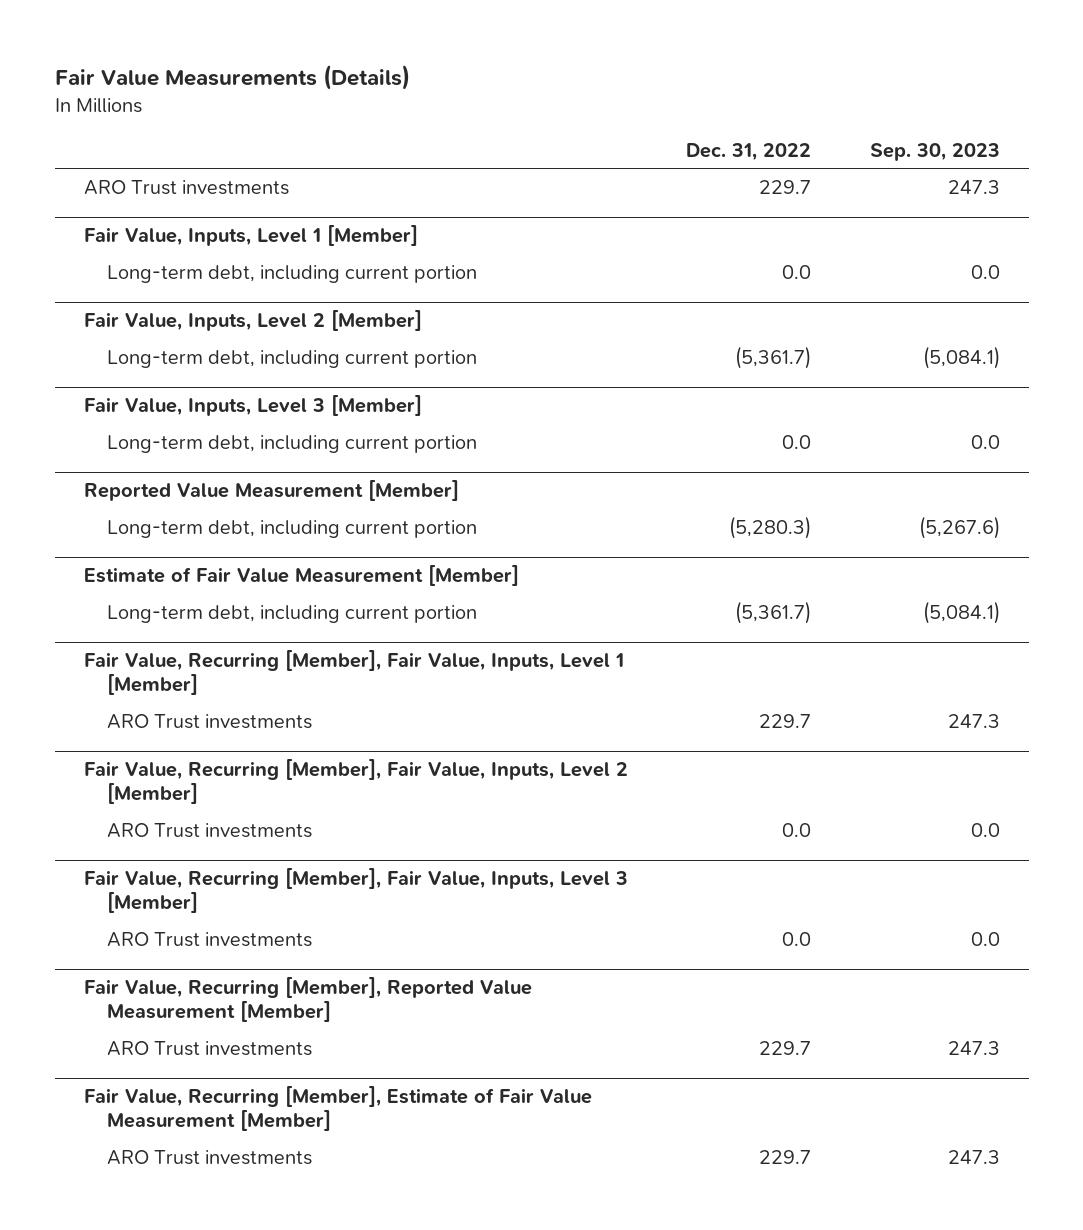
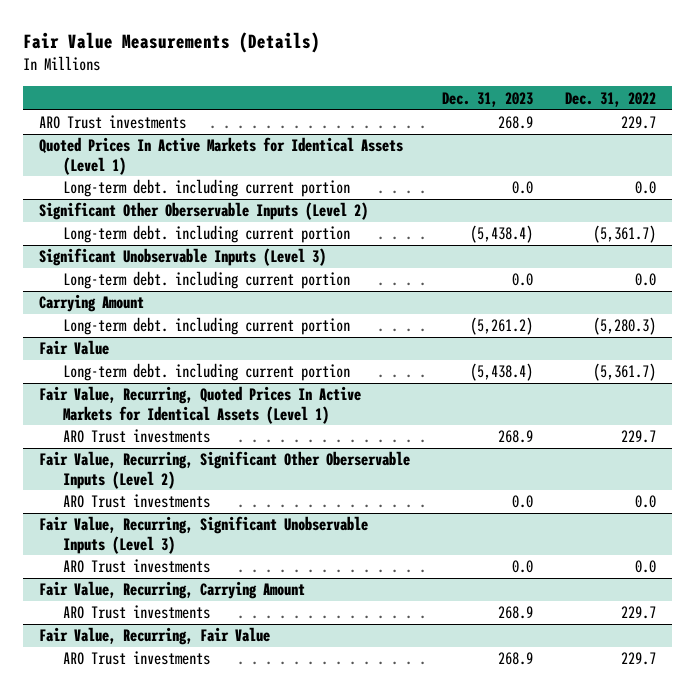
- | Dec. 31, 2022 | Sep. 30, 2023
+ | Dec. 31, 2023 | Dec. 31, 2022
- Fair Value, Inputs, Level 1 [Member]
- Long-term debt, including current portion | 0.0 | 0.0
- Fair Value, Inputs, Level 2 [Member]
- Long-term debt, including current portion | (5,361.7) | (5,084.1)
- Fair Value, Inputs, Level 3 [Member]
- Long-term debt, including current portion | 0.0 | 0.0
- Reported Value Measurement [Member]
- Long-term debt, including current portion | (5,280.3) | (5,267.6)
- Estimate of Fair Value Measurement [Member]
- Long-term debt, including current portion | (5,361.7) | (5,084.1)
- Fair Value, Recurring [Member], Fair Value, Inputs, Level 1 [Member]
+ Quoted Prices In Active Markets for Identical Assets (Level 1)
+ Long-term debt. including current portion | 0.0 | 0.0
+ Significant Other Oberservable Inputs (Level 2)
+ Long-term debt. including current portion | (5,438.4) | (5,361.7)
+ Significant Unobservable Inputs (Level 3)
+ Long-term debt. including current portion | 0.0 | 0.0
+ Carrying Amount
+ Long-term debt. including current portion | (5,261.2) | (5,280.3)
+ Fair Value
+ Long-term debt. including current portion | (5,438.4) | (5,361.7)
+ Fair Value, Recurring, Quoted Prices In Active Markets for Identical Assets (Level 1)
- Fair Value, Recurring [Member], Fair Value, Inputs, Level 2 [Member]
+ Fair Value, Recurring, Significant Other Oberservable Inputs (Level 2)
- Fair Value, Recurring [Member], Fair Value, Inputs, Level 3 [Member]
+ Fair Value, Recurring, Significant Unobservable Inputs (Level 3)
- Fair Value, Recurring [Member], Reported Value Measurement [Member]
+ Fair Value, Recurring, Carrying Amount
- Fair Value, Recurring [Member], Estimate of Fair Value Measurement [Member]
+ Fair Value, Recurring, Fair Value

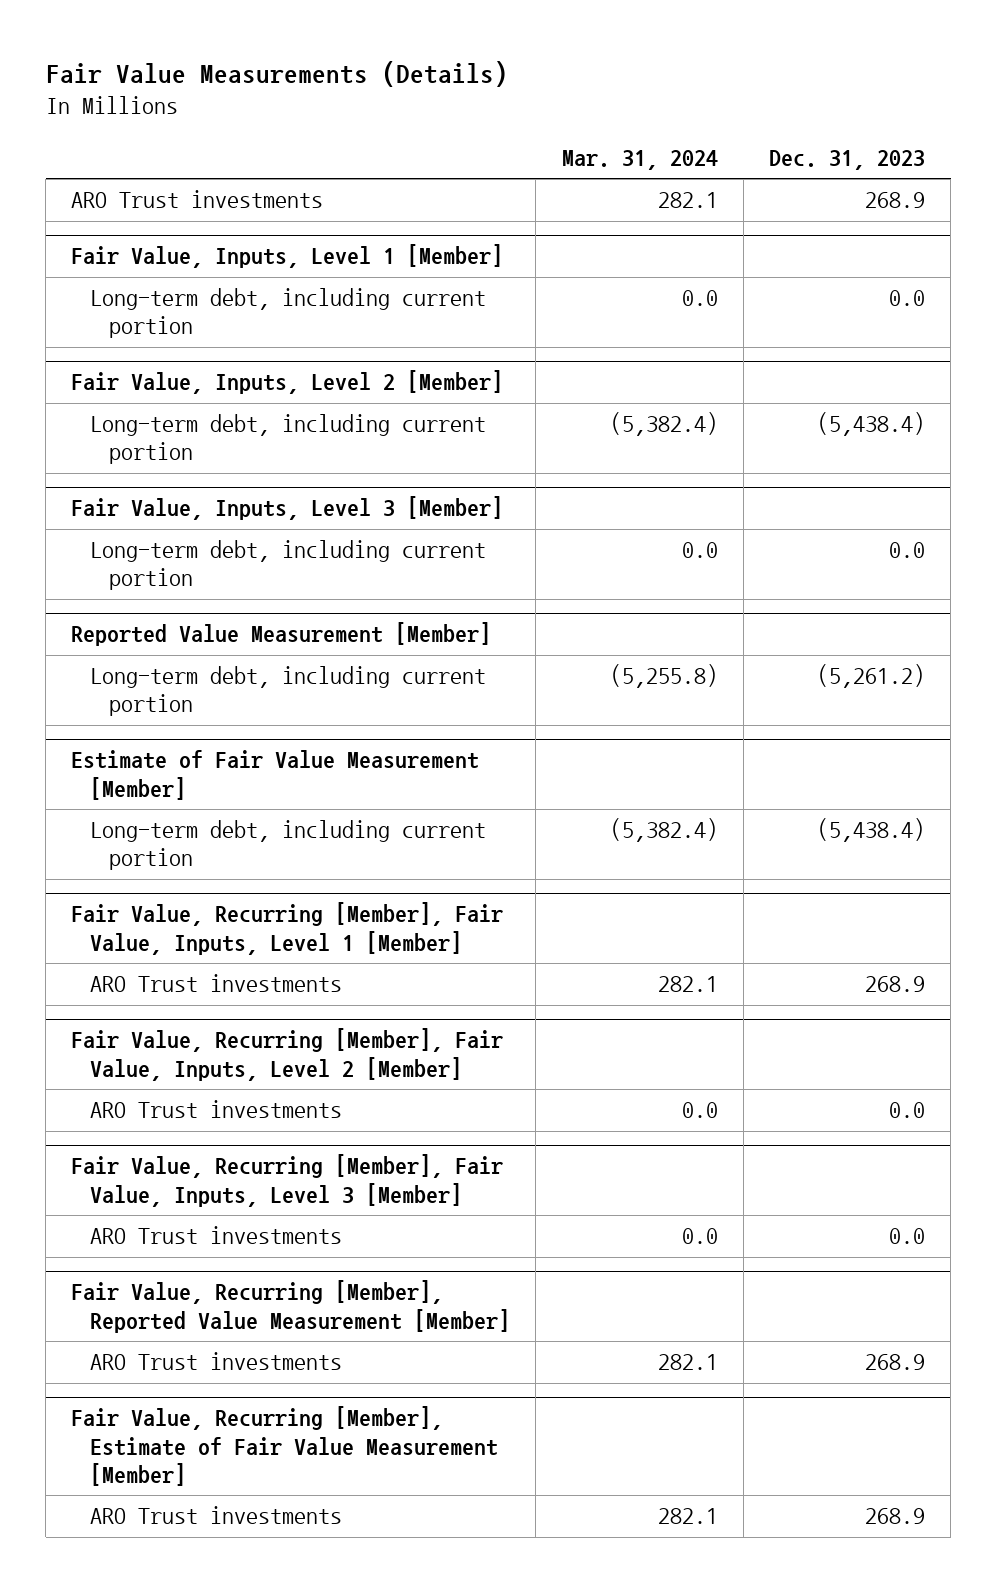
- | Dec. 31, 2023 | Dec. 31, 2022
+ | Mar. 31, 2024 | Dec. 31, 2023
- Quoted Prices In Active Markets for Identical Assets (Level 1)
- Long-term debt. including current portion | 0.0 | 0.0
- Significant Other Oberservable Inputs (Level 2)
- Long-term debt. including current portion | (5,438.4) | (5,361.7)
- Significant Unobservable Inputs (Level 3)
- Long-term debt. including current portion | 0.0 | 0.0
- Carrying Amount
- Long-term debt. including current portion | (5,261.2) | (5,280.3)
- Fair Value
- Long-term debt. including current portion | (5,438.4) | (5,361.7)
- Fair Value, Recurring, Quoted Prices In Active Markets for Identical Assets (Level 1)
+ Fair Value, Inputs, Level 1 [Member]
+ Long-term debt, including current portion | 0.0 | 0.0
+ Fair Value, Inputs, Level 2 [Member]
+ Long-term debt, including current portion | (5,382.4) | (5,438.4)
+ Fair Value, Inputs, Level 3 [Member]
+ Long-term debt, including current portion | 0.0 | 0.0
+ Reported Value Measurement [Member]
+ Long-term debt, including current portion | (5,255.8) | (5,261.2)
+ Estimate of Fair Value Measurement [Member]
+ Long-term debt, including current portion | (5,382.4) | (5,438.4)
+ Fair Value, Recurring [Member], Fair Value, Inputs, Level 1 [Member]
- Fair Value, Recurring, Significant Other Oberservable Inputs (Level 2)
+ Fair Value, Recurring [Member], Fair Value, Inputs, Level 2 [Member]
- Fair Value, Recurring, Significant Unobservable Inputs (Level 3)
+ Fair Value, Recurring [Member], Fair Value, Inputs, Level 3 [Member]
- Fair Value, Recurring, Carrying Amount
+ Fair Value, Recurring [Member], Reported Value Measurement [Member]
- Fair Value, Recurring, Fair Value
+ Fair Value, Recurring [Member], Estimate of Fair Value Measurement [Member]

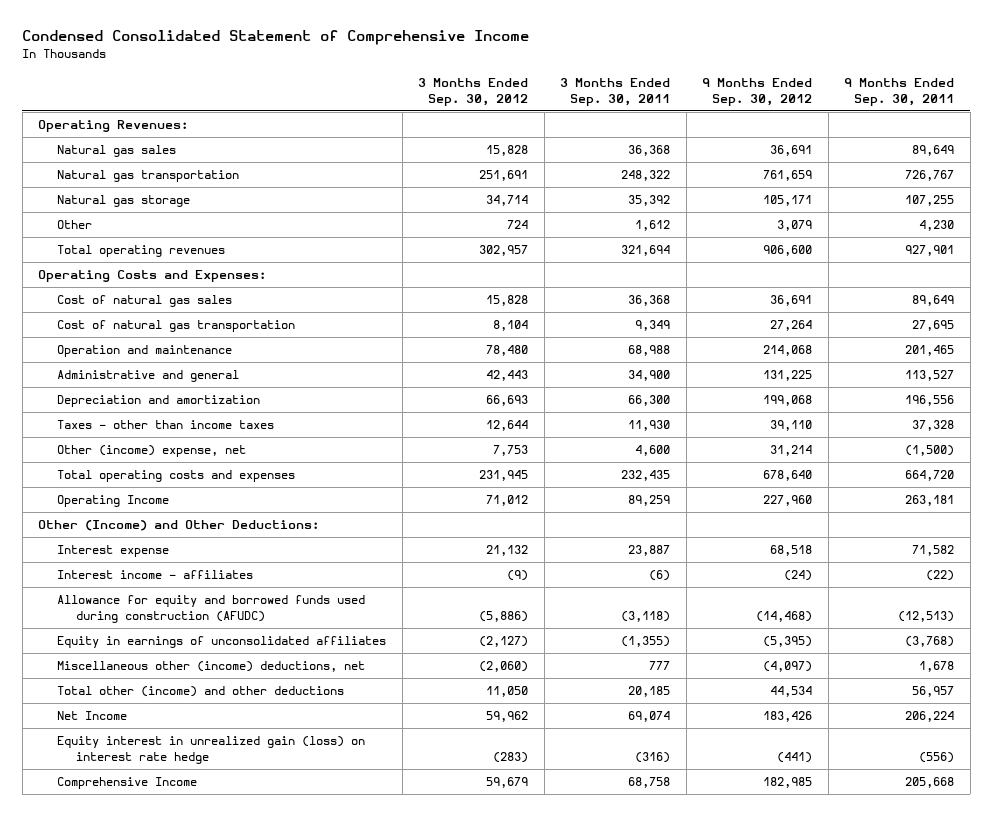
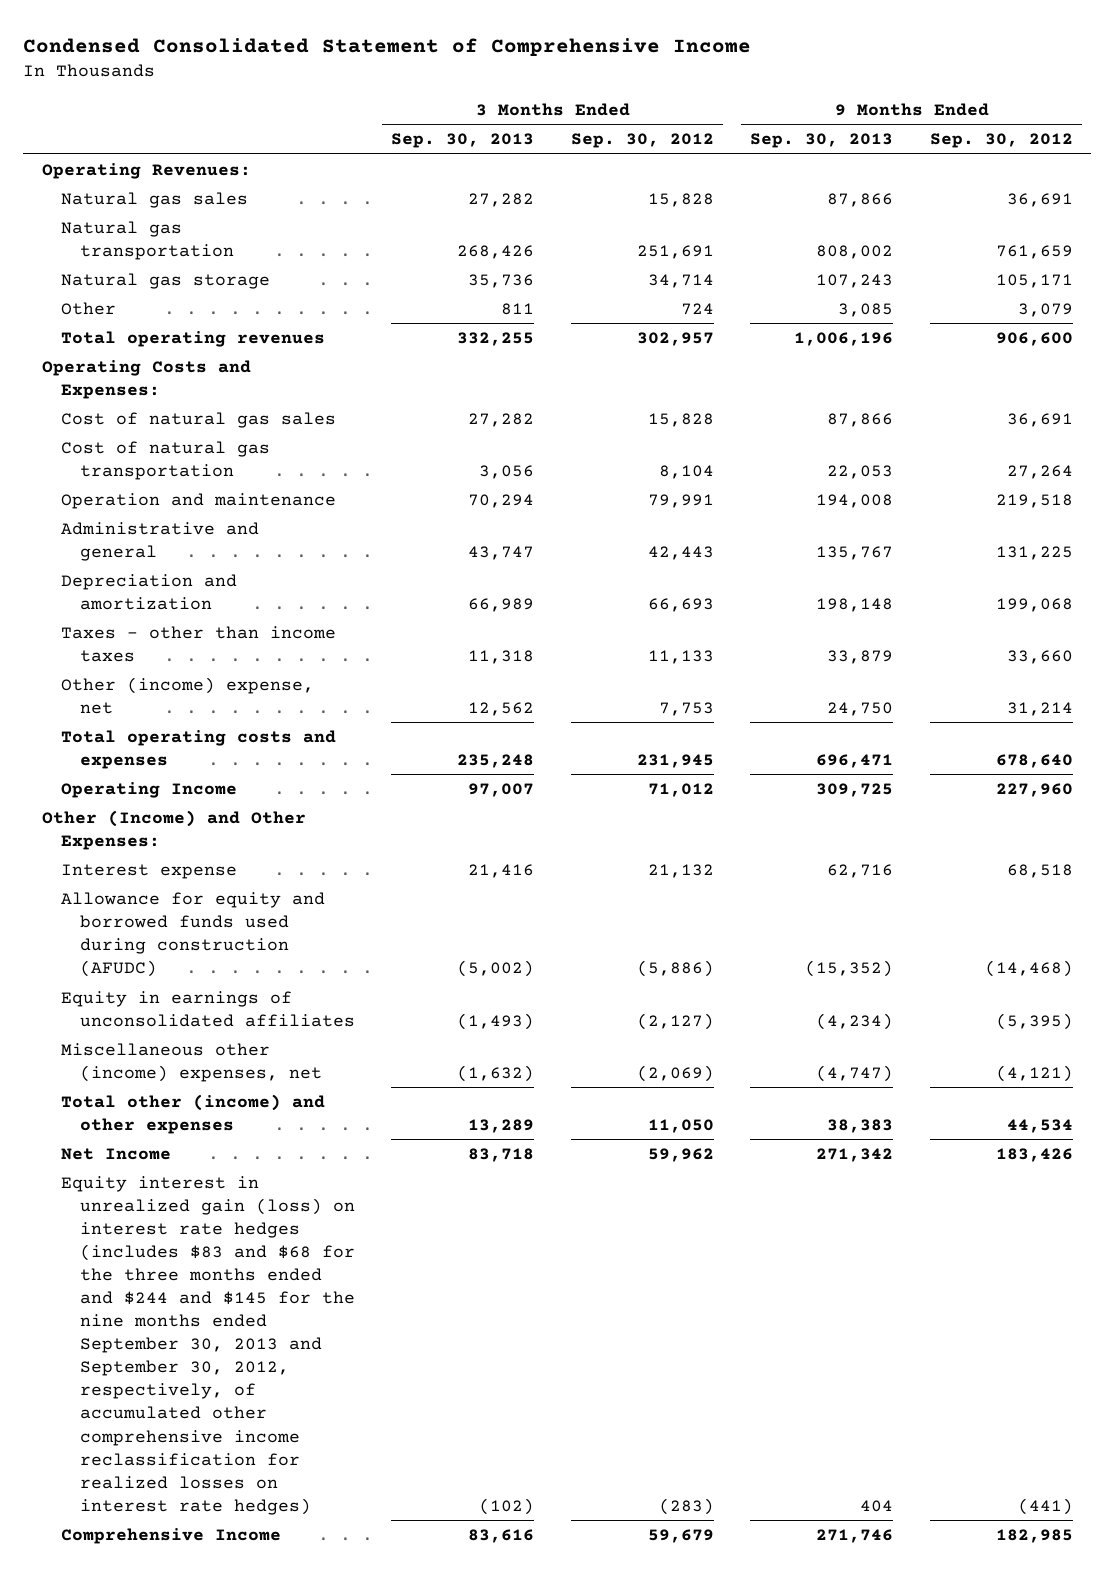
- | 3 Months Ended Sep. 30, 2012 | 3 Months Ended Sep. 30, 2011 | 9 Months Ended Sep. 30, 2012 | 9 Months Ended Sep. 30, 2011
+ | 3 Months Ended Sep. 30, 2013 | 3 Months Ended Sep. 30, 2012 | 9 Months Ended Sep. 30, 2013 | 9 Months Ended Sep. 30, 2012
- Operation and maintenance | 78,480 | 68,988 | 214,068 | 201,465
+ Operation and maintenance | 70,294 | 79,991 | 194,008 | 219,518
- Taxes - other than income taxes | 12,644 | 11,930 | 39,110 | 37,328
+ Taxes - other than income taxes | 11,318 | 11,133 | 33,879 | 33,660
- Other (Income) and Other Deductions:
+ Other (Income) and Other Expenses:
- Interest income - affiliates | (9) | (6) | (24) | (22)
- Miscellaneous other (income) deductions, net | (2,060) | 777 | (4,097) | 1,678
- Total other (income) and other deductions | 11,050 | 20,185 | 44,534 | 56,957
+ Miscellaneous other (income) expenses, net | (1,632) | (2,069) | (4,747) | (4,121)
+ Total other (income) and other expenses | 13,289 | 11,050 | 38,383 | 44,534
- Equity interest in unrealized gain (loss) on interest rate hedge | (283) | (316) | (441) | (556)
+ Equity interest in unrealized gain (loss) on interest rate hedges (includes $83 and $68 for the three months ended and $244 and $145 for the nine months ended September 30, 2013 and September 30, 2012, respectively, of accumulated other comprehensive income reclassification for realized losses on interest rate hedges) | (102) | (283) | 404 | (441)

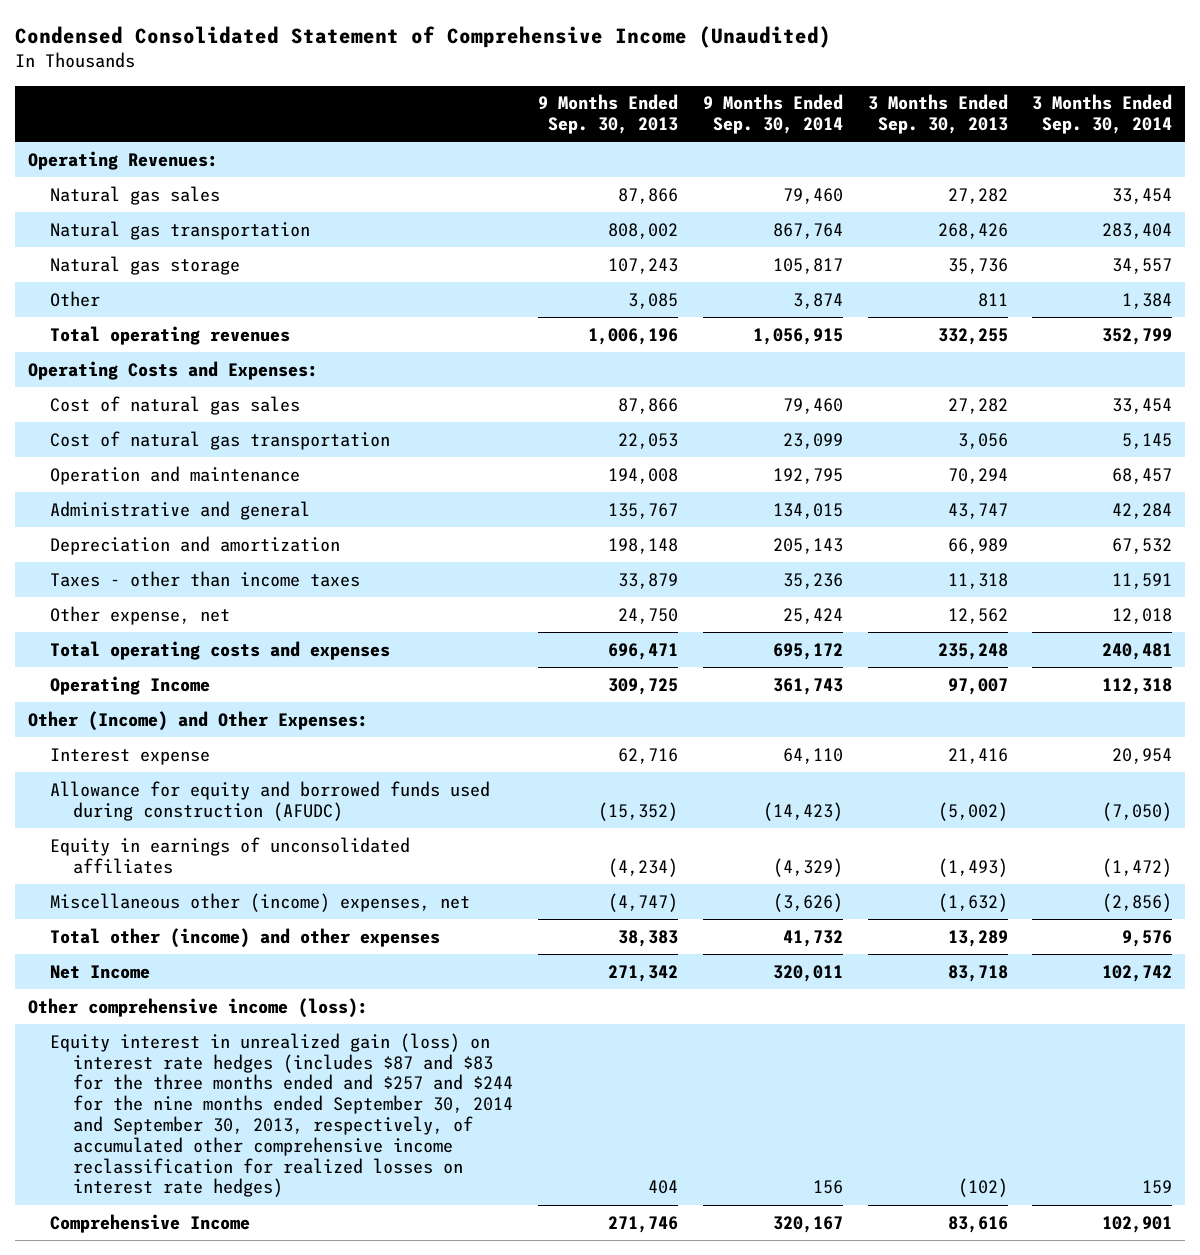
- Condensed Consolidated Statement of Comprehensive Income
+ Condensed Consolidated Statement of Comprehensive Income (Unaudited)
- | 3 Months Ended Sep. 30, 2013 | 3 Months Ended Sep. 30, 2012 | 9 Months Ended Sep. 30, 2013 | 9 Months Ended Sep. 30, 2012
+ | 9 Months Ended Sep. 30, 2013 | 9 Months Ended Sep. 30, 2014 | 3 Months Ended Sep. 30, 2013 | 3 Months Ended Sep. 30, 2014
- Other (income) expense, net | 12,562 | 7,753 | 24,750 | 31,214
+ Other expense, net | 24,750 | 25,424 | 12,562 | 12,018
- Equity interest in unrealized gain (loss) on interest rate hedges (includes $83 and $68 for the three months ended and $244 and $145 for the nine months ended September 30, 2013 and September 30, 2012, respectively, of accumulated other comprehensive income reclassification for realized losses on interest rate hedges) | (102) | (283) | 404 | (441)
+ Other comprehensive income (loss):
+ Equity interest in unrealized gain (loss) on interest rate hedges (includes $87 and $83 for the three months ended and $257 and $244 for the nine months ended September 30, 2014 and September 30, 2013, respectively, of accumulated other comprehensive income reclassification for realized losses on interest rate hedges) | 404 | 156 | (102) | 159

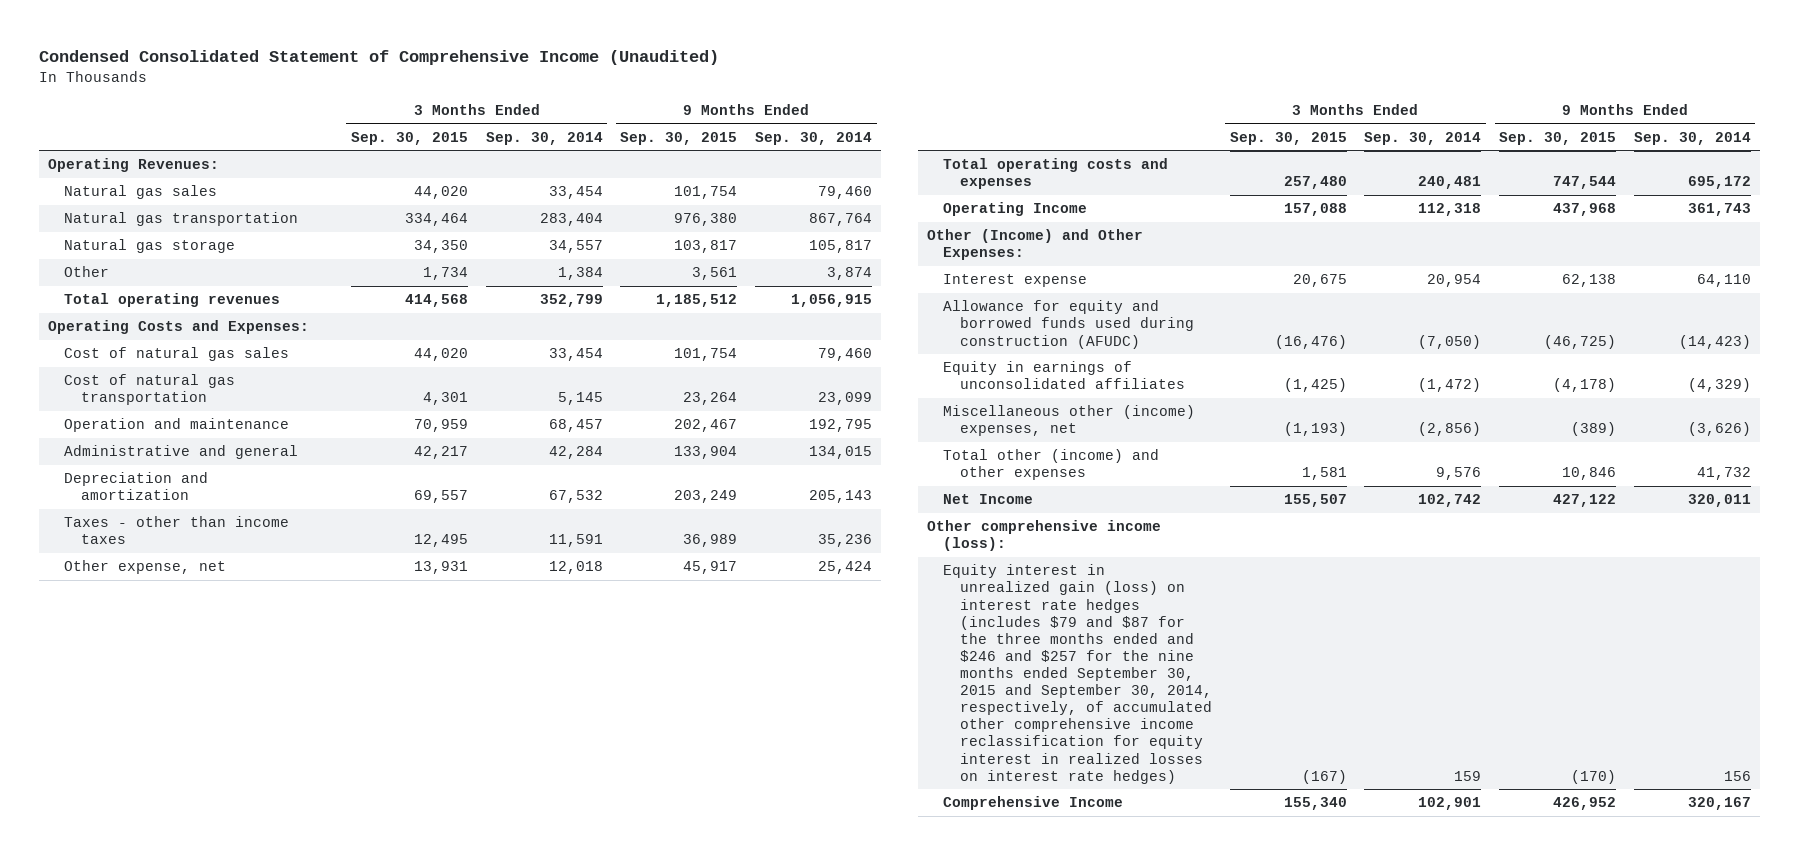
- | 9 Months Ended Sep. 30, 2013 | 9 Months Ended Sep. 30, 2014 | 3 Months Ended Sep. 30, 2013 | 3 Months Ended Sep. 30, 2014
+ | 3 Months Ended Sep. 30, 2015 | 3 Months Ended Sep. 30, 2014 | 9 Months Ended Sep. 30, 2015 | 9 Months Ended Sep. 30, 2014
- Equity interest in unrealized gain (loss) on interest rate hedges (includes $87 and $83 for the three months ended and $257 and $244 for the nine months ended September 30, 2014 and September 30, 2013, respectively, of accumulated other comprehensive income reclassification for realized losses on interest rate hedges) | 404 | 156 | (102) | 159
+ Equity interest in unrealized gain (loss) on interest rate hedges (includes $79 and $87 for the three months ended and $246 and $257 for the nine months ended September 30, 2015 and September 30, 2014, respectively, of accumulated other comprehensive income reclassification for equity interest in realized losses on interest rate hedges) | (167) | 159 | (170) | 156

